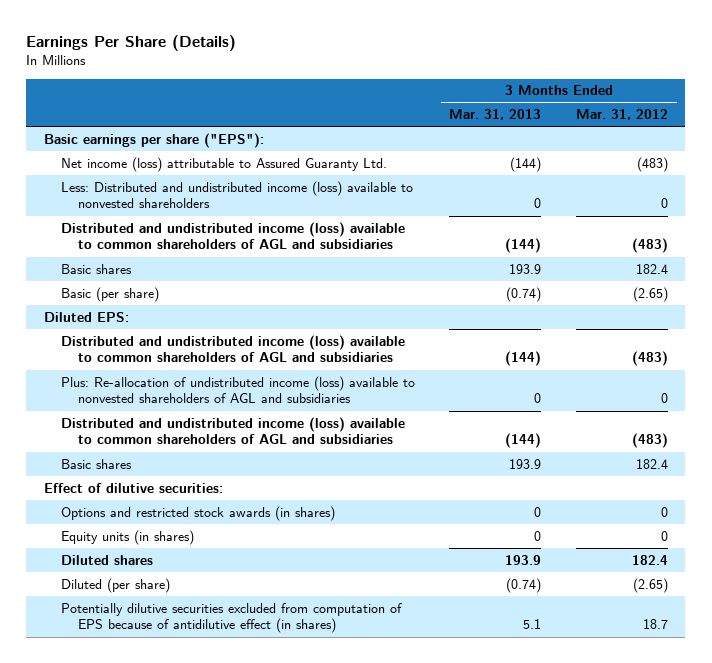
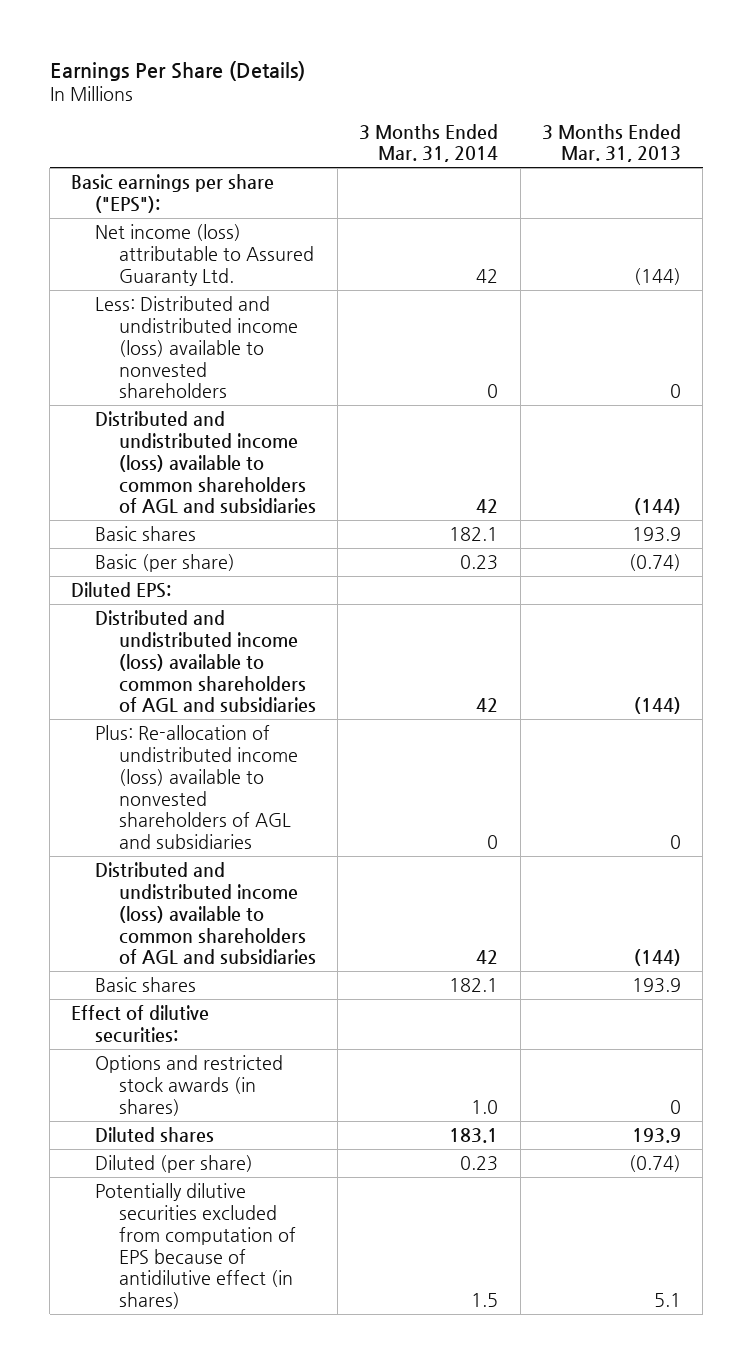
- | 3 Months Ended Mar. 31, 2013 | 3 Months Ended Mar. 31, 2012
+ | 3 Months Ended Mar. 31, 2014 | 3 Months Ended Mar. 31, 2013
- Equity units (in shares) | 0 | 0

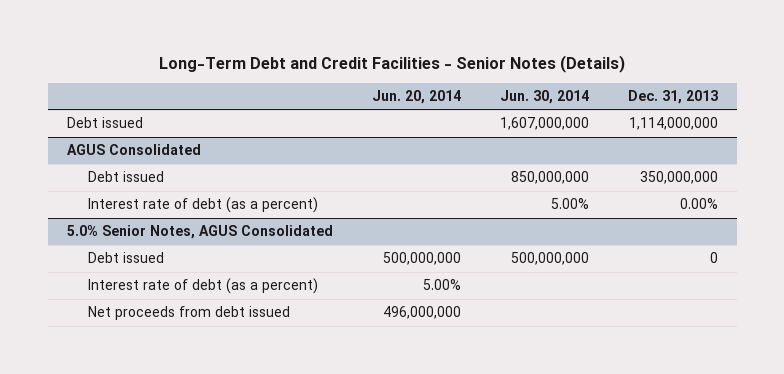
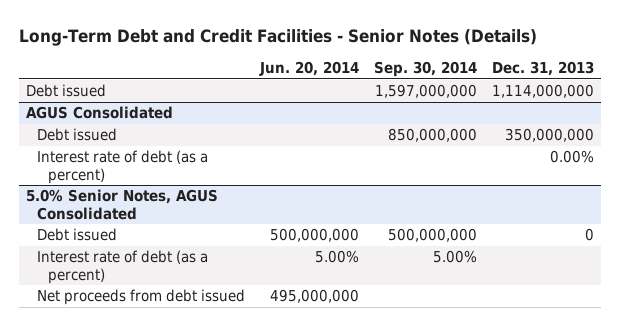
- | Jun. 20, 2014 | Jun. 30, 2014 | Dec. 31, 2013
+ | Jun. 20, 2014 | Sep. 30, 2014 | Dec. 31, 2013
@ 5.0% Senior Notes, AGUS Consolidated
- Net proceeds from debt issued | 496,000,000 | |
+ Net proceeds from debt issued | 495,000,000 | |

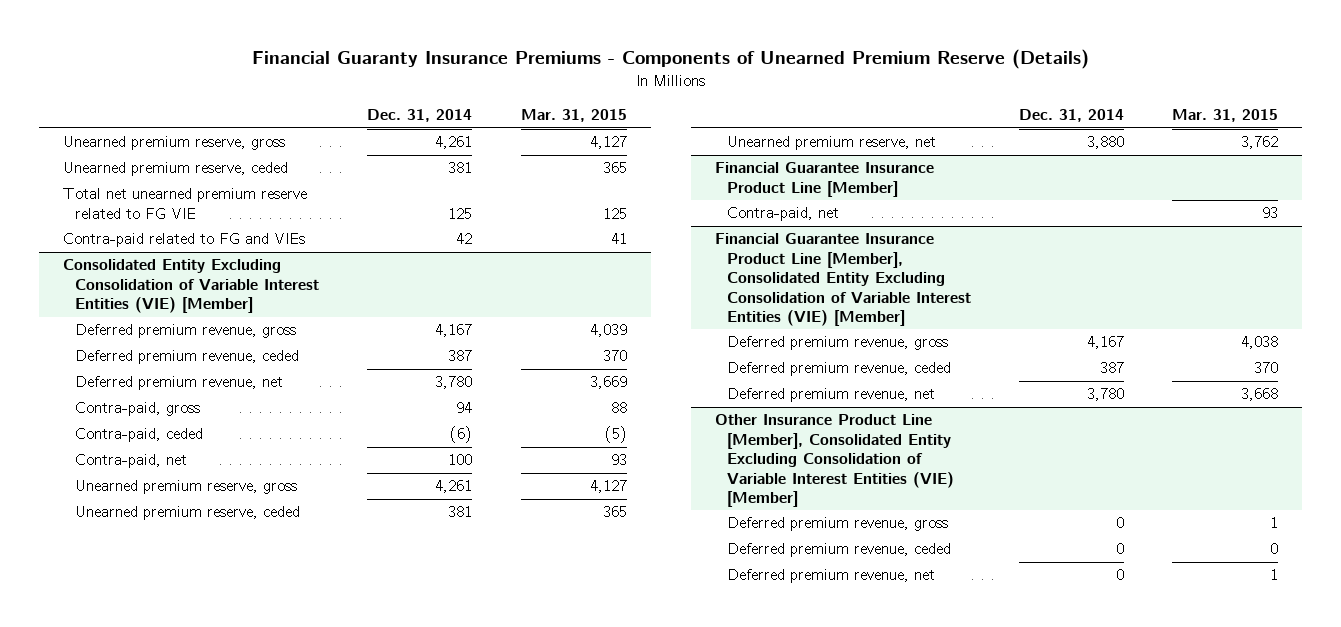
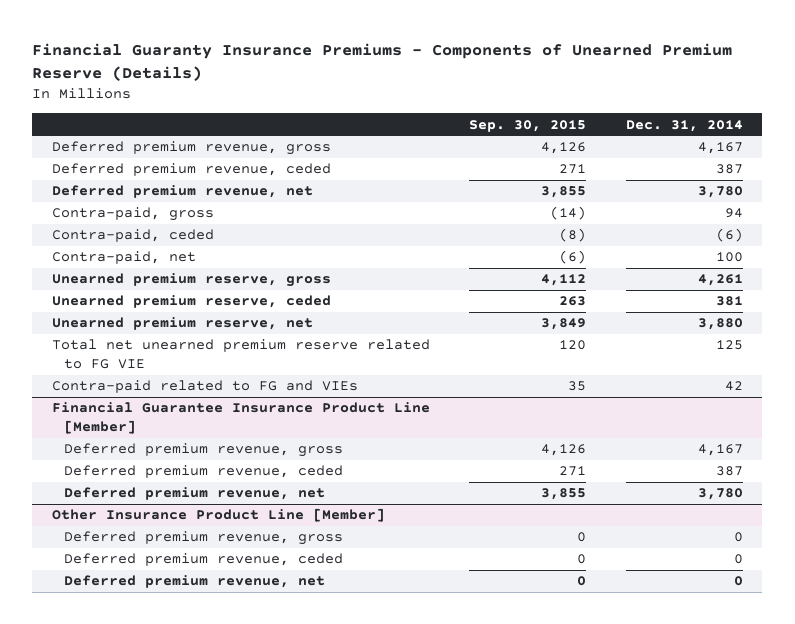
- | Dec. 31, 2014 | Mar. 31, 2015
+ | Sep. 30, 2015 | Dec. 31, 2014
- Unearned premium reserve, gross | 4,261 | 4,127
- Unearned premium reserve, ceded | 381 | 365
- Consolidated Entity Excluding Consolidation of Variable Interest Entities (VIE) [Member]
moved down: Total net unearned premium reserve related to FG VIE | 120 | 125
moved down: Contra-paid related to FG and VIEs | 35 | 42
@ Financial Guarantee Insurance Product Line [Member]
- Contra-paid, net | | 93
- Financial Guarantee Insurance Product Line [Member], Consolidated Entity Excluding Consolidation of Variable Interest Entities (VIE) [Member]
- Other Insurance Product Line [Member], Consolidated Entity Excluding Consolidation of Variable Interest Entities (VIE) [Member]
+ Other Insurance Product Line [Member]

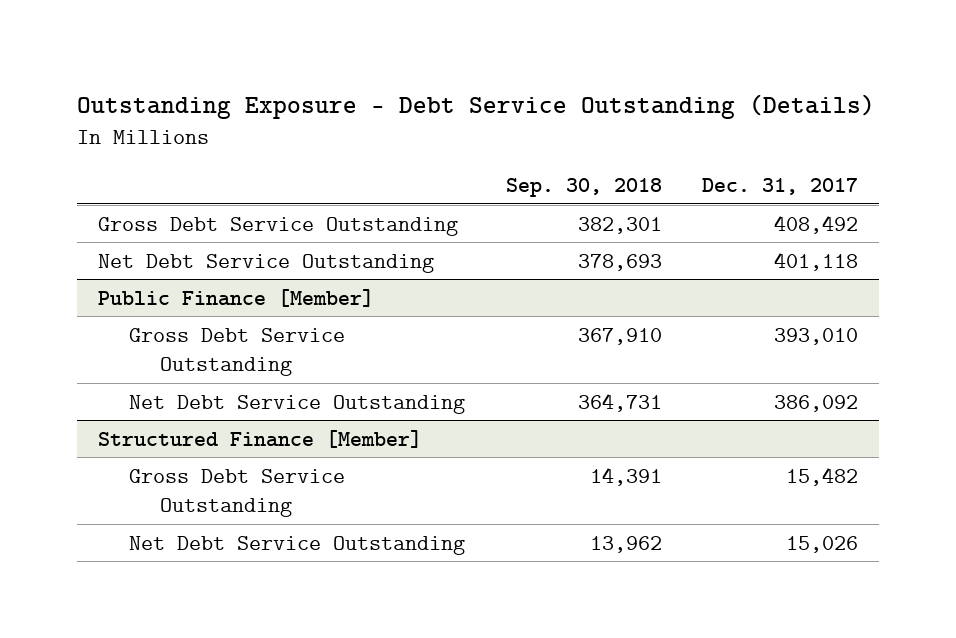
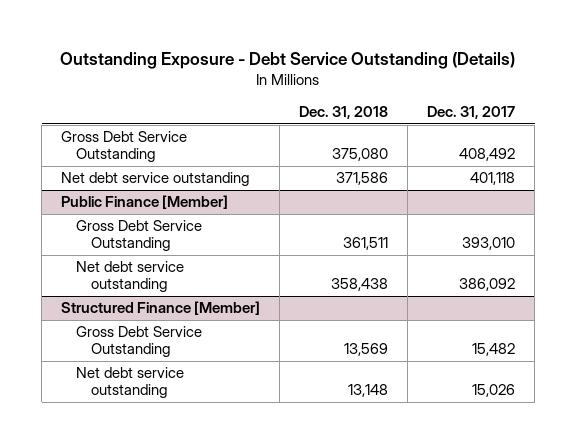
- | Sep. 30, 2018 | Dec. 31, 2017
+ | Dec. 31, 2018 | Dec. 31, 2017
- Net Debt Service Outstanding | 378,693 | 401,118
+ Net debt service outstanding | 371,586 | 401,118
@ Public Finance [Member]
- Net Debt Service Outstanding | 364,731 | 386,092
+ Net debt service outstanding | 358,438 | 386,092
@ Structured Finance [Member]
- Net Debt Service Outstanding | 13,962 | 15,026
+ Net debt service outstanding | 13,148 | 15,026

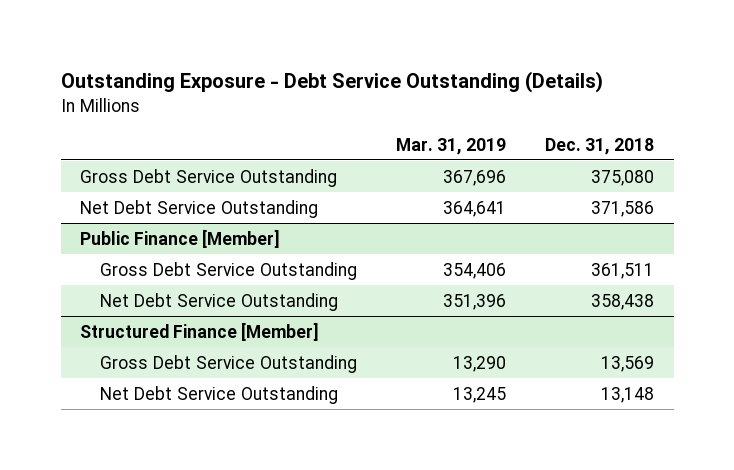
- | Dec. 31, 2018 | Dec. 31, 2017
+ | Mar. 31, 2019 | Dec. 31, 2018
- Net debt service outstanding | 371,586 | 401,118
+ Net Debt Service Outstanding | 364,641 | 371,586
@ Public Finance [Member]
- Net debt service outstanding | 358,438 | 386,092
+ Net Debt Service Outstanding | 351,396 | 358,438
@ Structured Finance [Member]
- Net debt service outstanding | 13,148 | 15,026
+ Net Debt Service Outstanding | 13,245 | 13,148

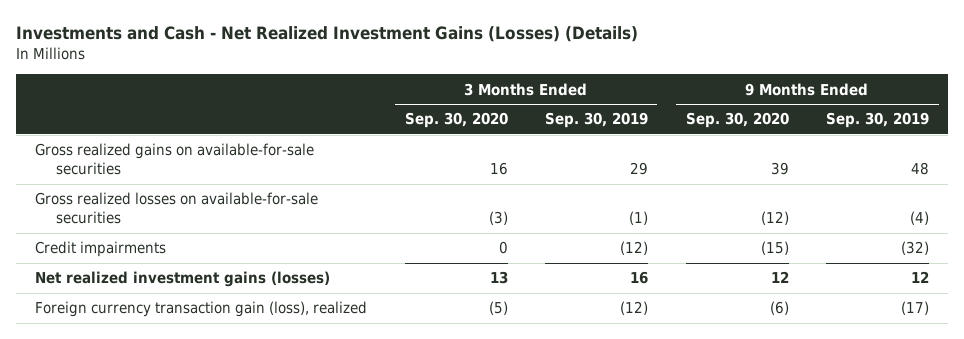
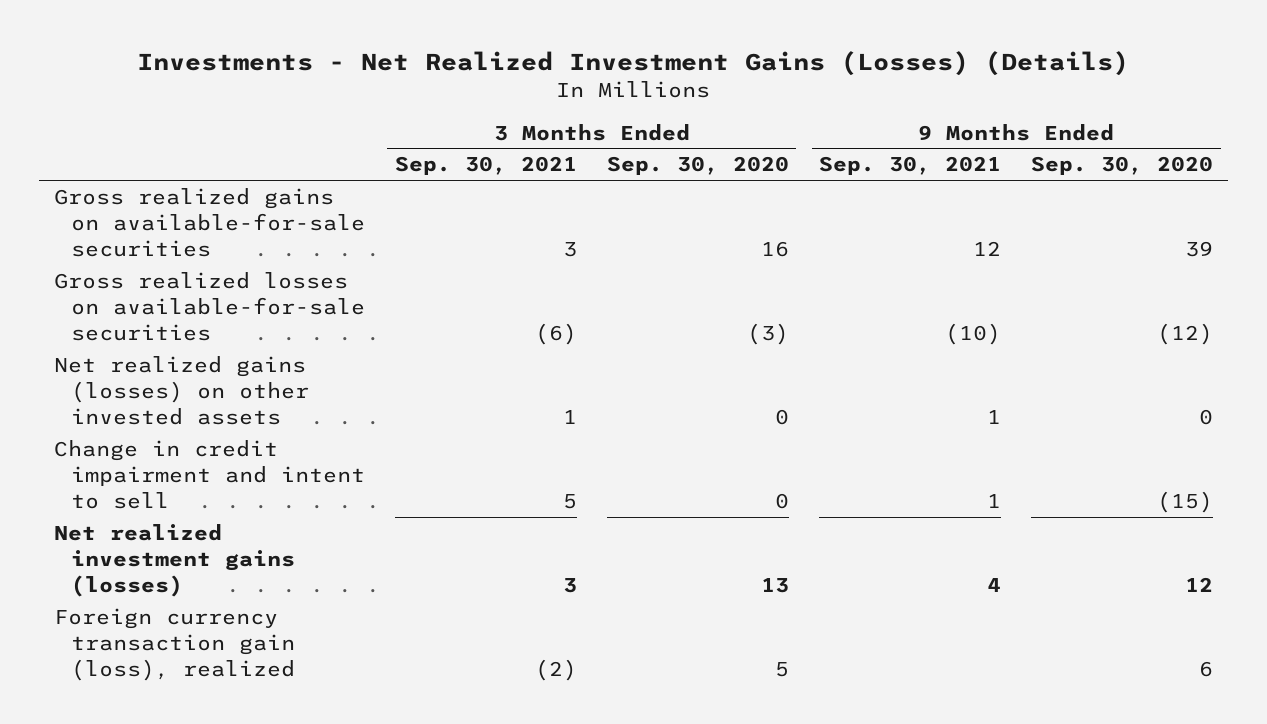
- Investments and Cash - Net Realized Investment Gains (Losses) (Details)
+ Investments - Net Realized Investment Gains (Losses) (Details)
- | 3 Months Ended Sep. 30, 2020 | 3 Months Ended Sep. 30, 2019 | 9 Months Ended Sep. 30, 2020 | 9 Months Ended Sep. 30, 2019
+ | 3 Months Ended Sep. 30, 2021 | 3 Months Ended Sep. 30, 2020 | 9 Months Ended Sep. 30, 2021 | 9 Months Ended Sep. 30, 2020
- Credit impairments | 0 | (12) | (15) | (32)
+ Net realized gains (losses) on other invested assets | 1 | 0 | 1 | 0
+ Change in credit impairment and intent to sell | 5 | 0 | 1 | (15)
- Foreign currency transaction gain (loss), realized | (5) | (12) | (6) | (17)
+ Foreign currency transaction gain (loss), realized | (2) | 5 | | 6

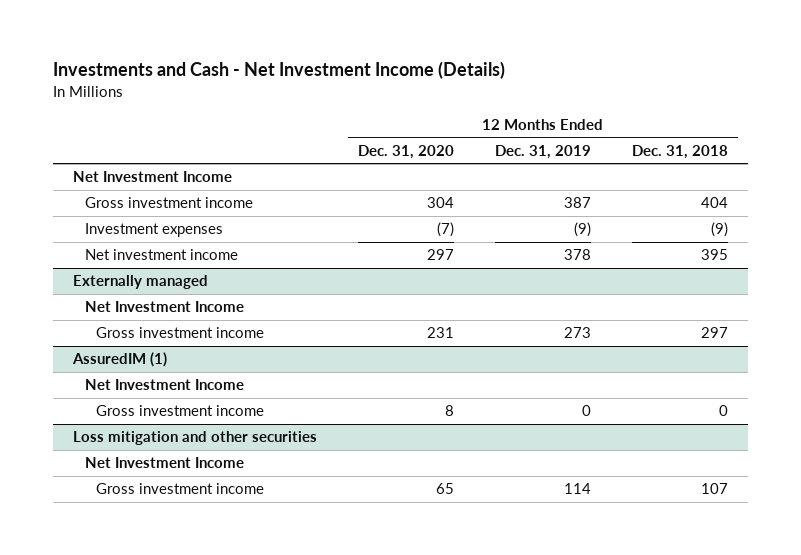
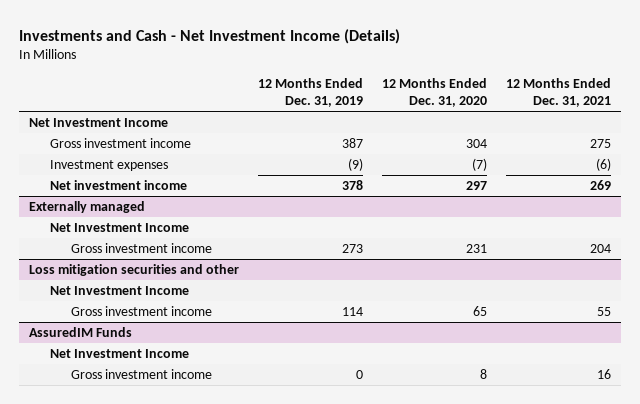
- | 12 Months Ended Dec. 31, 2020 | 12 Months Ended Dec. 31, 2019 | 12 Months Ended Dec. 31, 2018
+ | 12 Months Ended Dec. 31, 2019 | 12 Months Ended Dec. 31, 2020 | 12 Months Ended Dec. 31, 2021
- AssuredIM (1)
- Net Investment Income
- Gross investment income | 8 | 0 | 0
- Loss mitigation and other securities
+ Loss mitigation securities and other
+ AssuredIM Funds
+ Net Investment Income
+ Gross investment income | 0 | 8 | 16

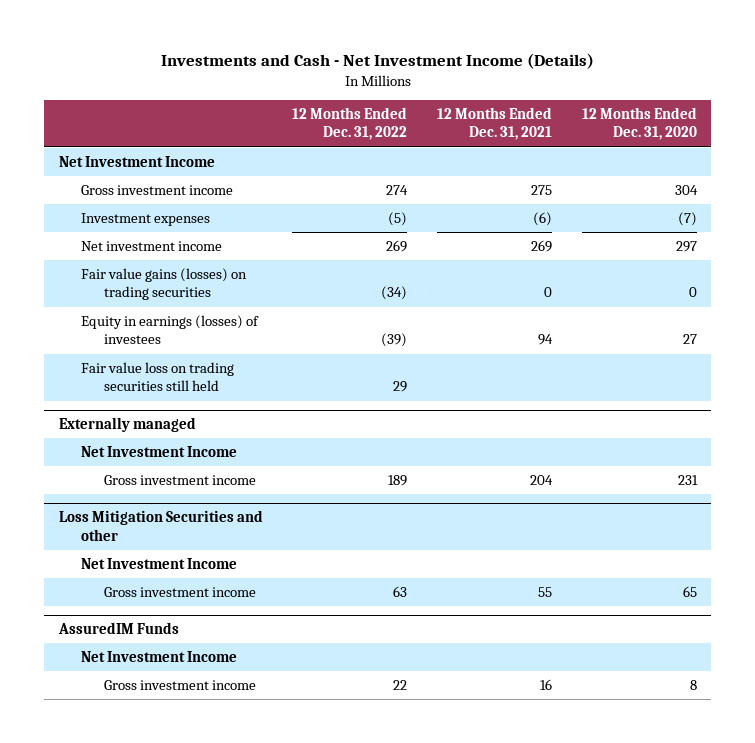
- | 12 Months Ended Dec. 31, 2019 | 12 Months Ended Dec. 31, 2020 | 12 Months Ended Dec. 31, 2021
+ | 12 Months Ended Dec. 31, 2022 | 12 Months Ended Dec. 31, 2021 | 12 Months Ended Dec. 31, 2020
+ Fair value gains (losses) on trading securities | (34) | 0 | 0
+ Equity in earnings (losses) of investees | (39) | 94 | 27
+ Fair value loss on trading securities still held | 29 | |
- Loss mitigation securities and other
+ Loss Mitigation Securities and other

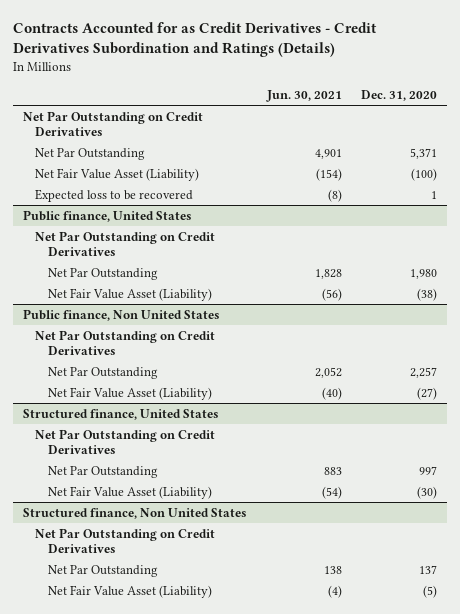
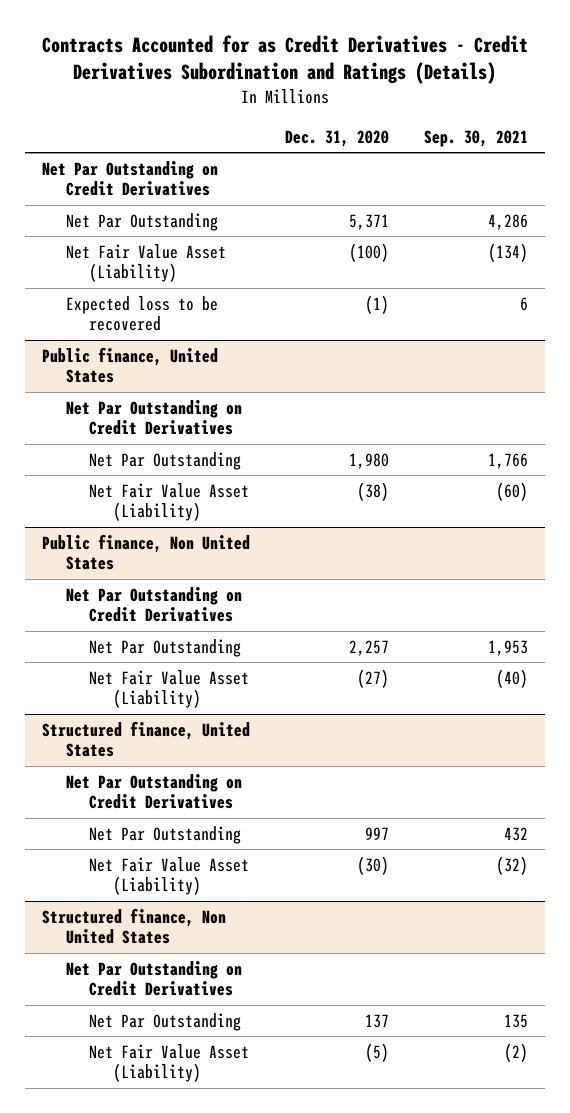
- | Jun. 30, 2021 | Dec. 31, 2020
+ | Dec. 31, 2020 | Sep. 30, 2021
- Expected loss to be recovered | (8) | 1
+ Expected loss to be recovered | (1) | 6

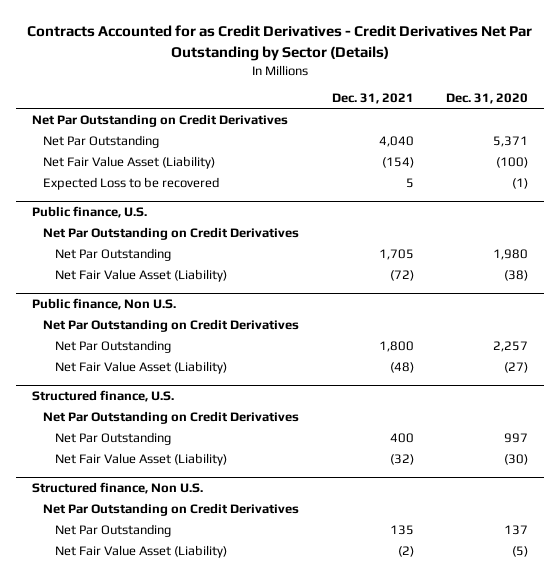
- Contracts Accounted for as Credit Derivatives - Credit Derivatives Subordination and Ratings (Details)
+ Contracts Accounted for as Credit Derivatives - Credit Derivatives Net Par Outstanding by Sector (Details)
- | Dec. 31, 2020 | Sep. 30, 2021
+ | Dec. 31, 2021 | Dec. 31, 2020
- Expected loss to be recovered | (1) | 6
- Public finance, United States
+ Expected Loss to be recovered | 5 | (1)
+ Public finance, U.S.
- Public finance, Non United States
+ Public finance, Non U.S.
- Structured finance, United States
+ Structured finance, U.S.
- Structured finance, Non United States
+ Structured finance, Non U.S.

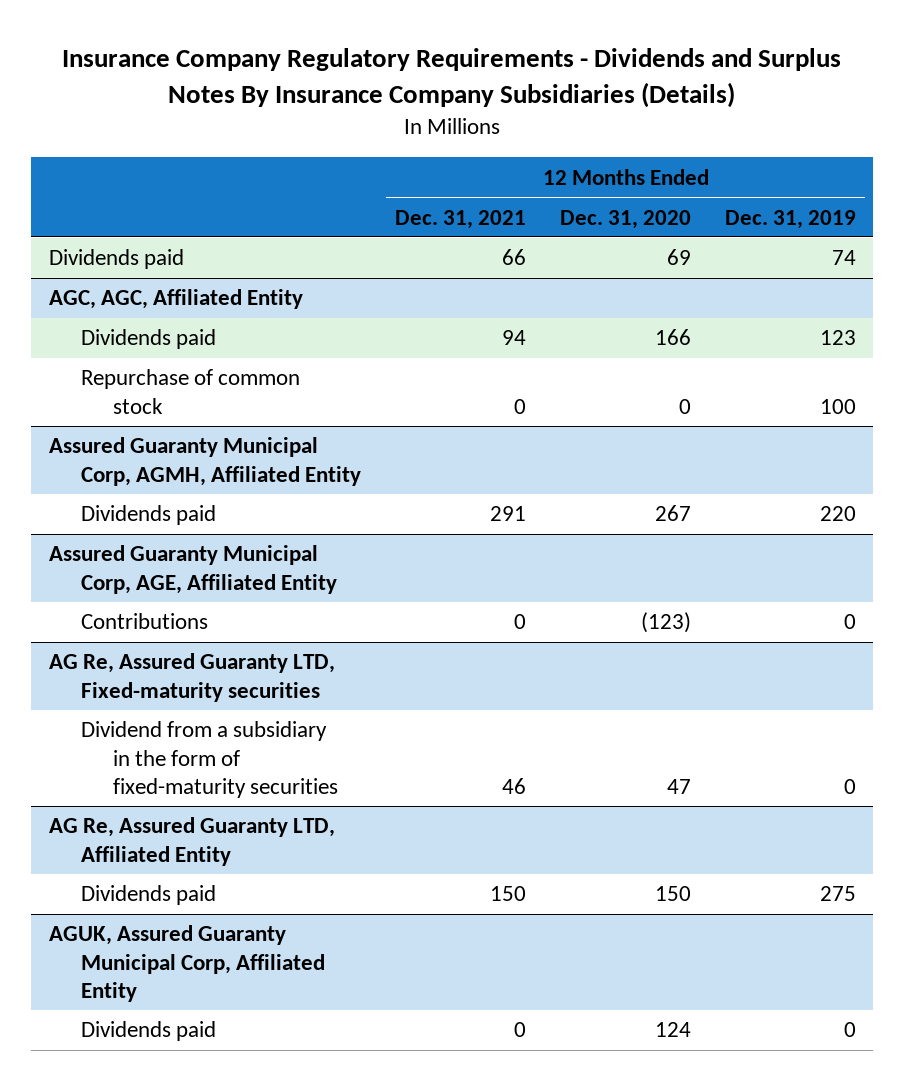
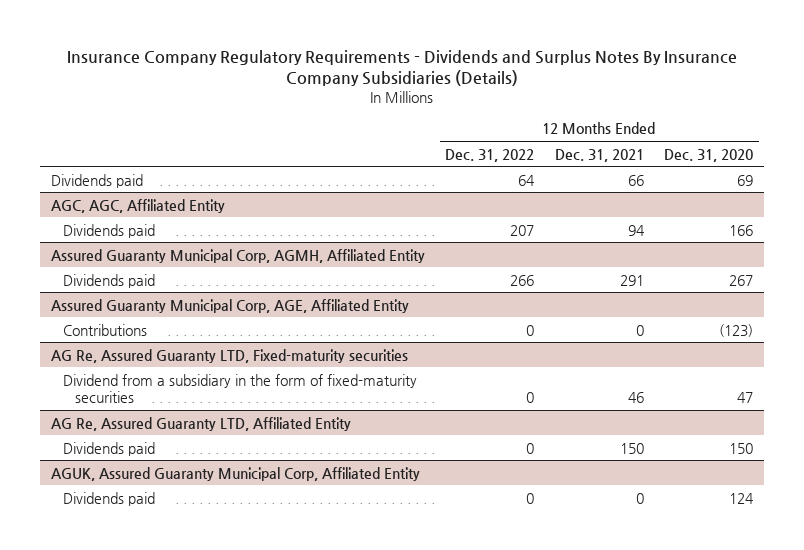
- | 12 Months Ended Dec. 31, 2021 | 12 Months Ended Dec. 31, 2020 | 12 Months Ended Dec. 31, 2019
+ | 12 Months Ended Dec. 31, 2022 | 12 Months Ended Dec. 31, 2021 | 12 Months Ended Dec. 31, 2020
@ AGC, AGC, Affiliated Entity
- Repurchase of common stock | 0 | 0 | 100

